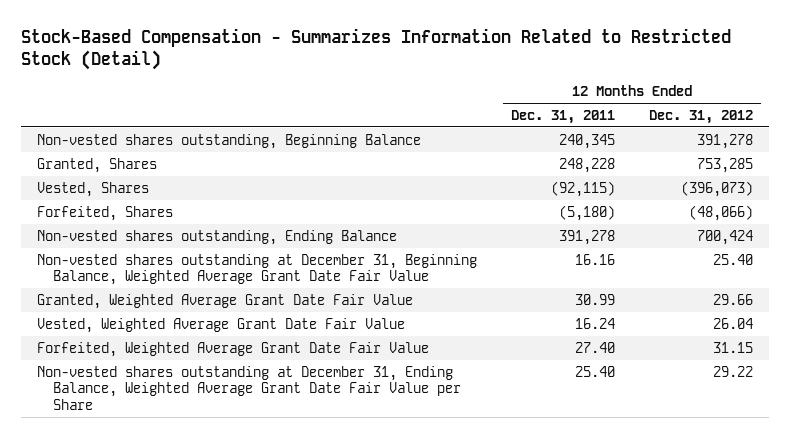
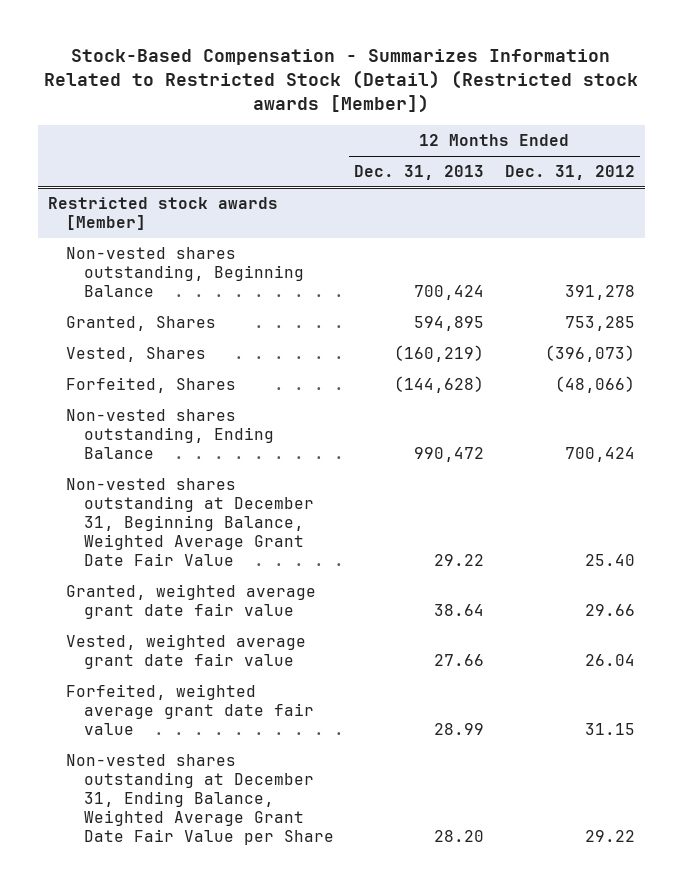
- Stock-Based Compensation - Summarizes Information Related to Restricted Stock (Detail)
+ Stock-Based Compensation - Summarizes Information Related to Restricted Stock (Detail) (Restricted stock awards [Member])
- | 12 Months Ended Dec. 31, 2011 | 12 Months Ended Dec. 31, 2012
+ | 12 Months Ended Dec. 31, 2013 | 12 Months Ended Dec. 31, 2012
+ Restricted stock awards [Member]
- Granted, Weighted Average Grant Date Fair Value | 30.99 | 29.66
- Vested, Weighted Average Grant Date Fair Value | 16.24 | 26.04
- Forfeited, Weighted Average Grant Date Fair Value | 27.40 | 31.15
+ Granted, weighted average grant date fair value | 38.64 | 29.66
+ Vested, weighted average grant date fair value | 27.66 | 26.04
+ Forfeited, weighted average grant date fair value | 28.99 | 31.15

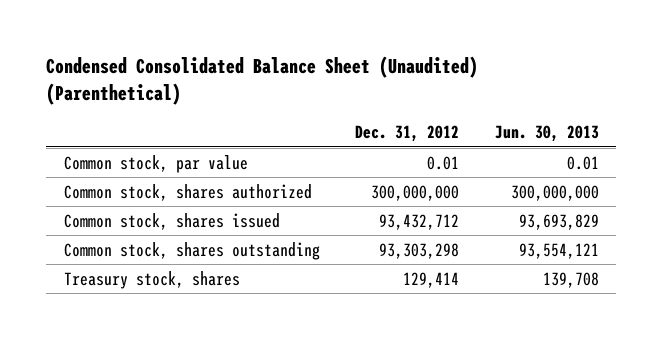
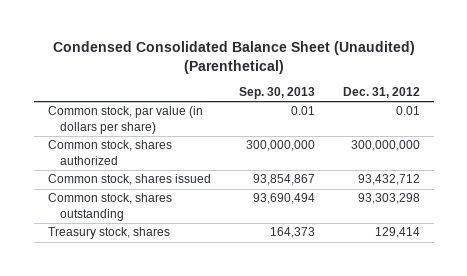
- | Dec. 31, 2012 | Jun. 30, 2013
+ | Sep. 30, 2013 | Dec. 31, 2012
- Common stock, par value | 0.01 | 0.01
+ Common stock, par value (in dollars per share) | 0.01 | 0.01

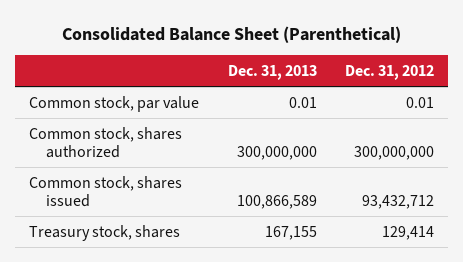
- Condensed Consolidated Balance Sheet (Unaudited) (Parenthetical)
+ Consolidated Balance Sheet (Parenthetical)
- | Sep. 30, 2013 | Dec. 31, 2012
+ | Dec. 31, 2013 | Dec. 31, 2012
- Common stock, par value (in dollars per share) | 0.01 | 0.01
+ Common stock, par value | 0.01 | 0.01
- Common stock, shares outstanding | 93,690,494 | 93,303,298

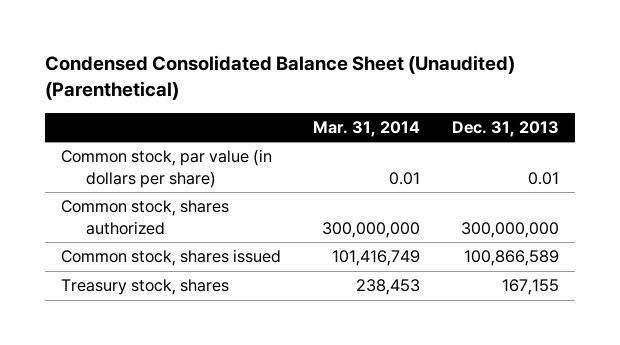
- Consolidated Balance Sheet (Parenthetical)
+ Condensed Consolidated Balance Sheet (Unaudited) (Parenthetical)
- | Dec. 31, 2013 | Dec. 31, 2012
+ | Mar. 31, 2014 | Dec. 31, 2013
- Common stock, par value | 0.01 | 0.01
+ Common stock, par value (in dollars per share) | 0.01 | 0.01

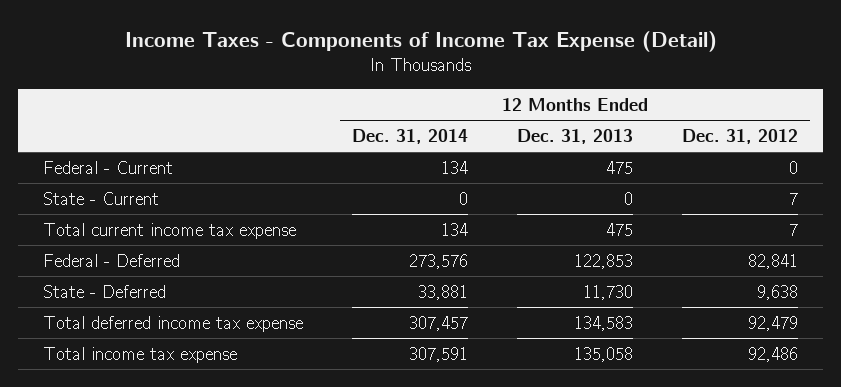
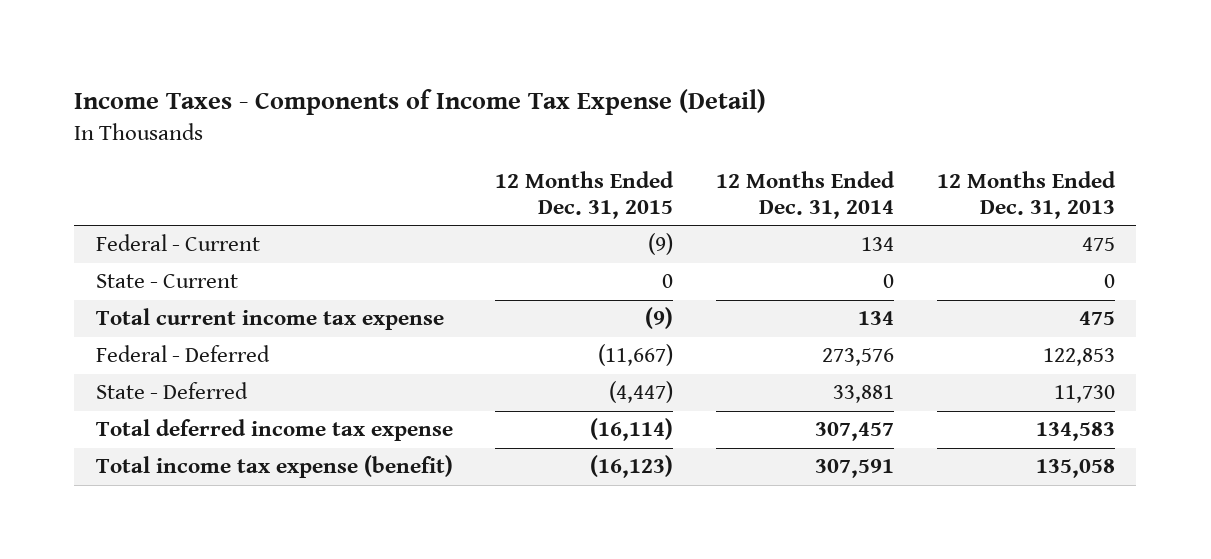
- | 12 Months Ended Dec. 31, 2014 | 12 Months Ended Dec. 31, 2013 | 12 Months Ended Dec. 31, 2012
+ | 12 Months Ended Dec. 31, 2015 | 12 Months Ended Dec. 31, 2014 | 12 Months Ended Dec. 31, 2013
- Total income tax expense | 307,591 | 135,058 | 92,486
+ Total income tax expense (benefit) | (16,123) | 307,591 | 135,058

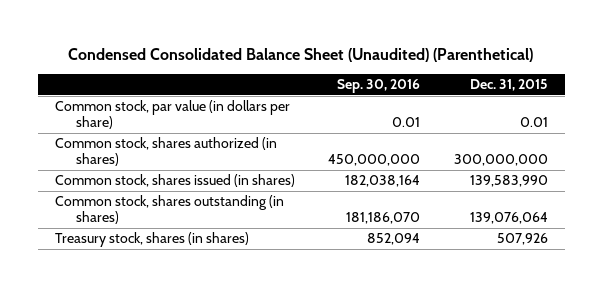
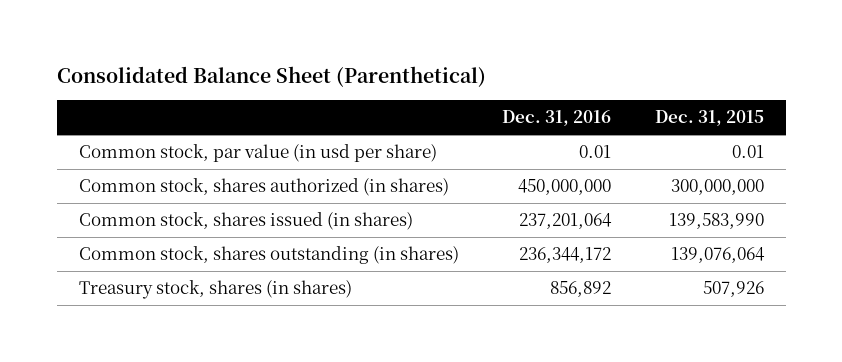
- Condensed Consolidated Balance Sheet (Unaudited) (Parenthetical)
+ Consolidated Balance Sheet (Parenthetical)
- | Sep. 30, 2016 | Dec. 31, 2015
+ | Dec. 31, 2016 | Dec. 31, 2015
- Common stock, par value (in dollars per share) | 0.01 | 0.01
+ Common stock, par value (in usd per share) | 0.01 | 0.01

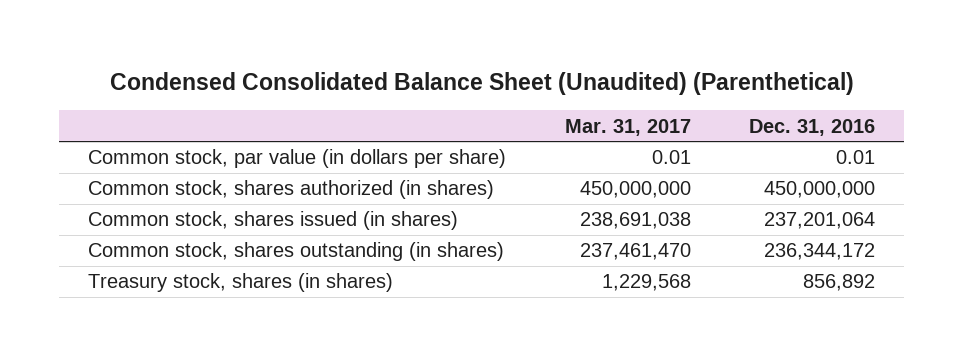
- Consolidated Balance Sheet (Parenthetical)
+ Condensed Consolidated Balance Sheet (Unaudited) (Parenthetical)
- | Dec. 31, 2016 | Dec. 31, 2015
+ | Mar. 31, 2017 | Dec. 31, 2016
- Common stock, par value (in usd per share) | 0.01 | 0.01
+ Common stock, par value (in dollars per share) | 0.01 | 0.01

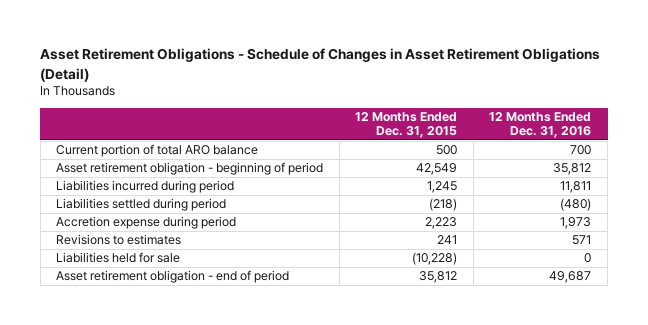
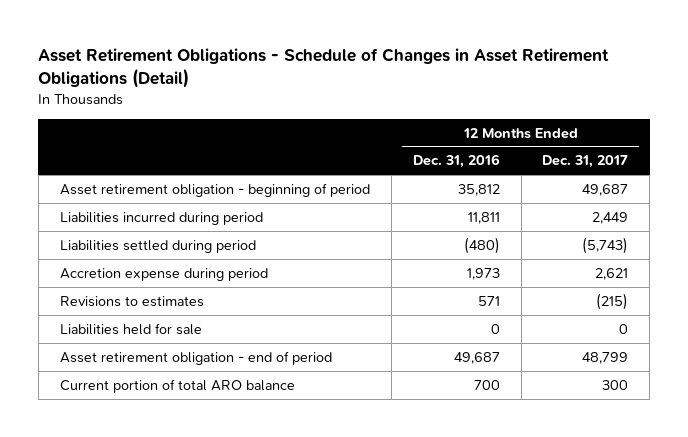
- | 12 Months Ended Dec. 31, 2015 | 12 Months Ended Dec. 31, 2016
+ | 12 Months Ended Dec. 31, 2016 | 12 Months Ended Dec. 31, 2017
moved down: Current portion of total ARO balance | 700 | 300

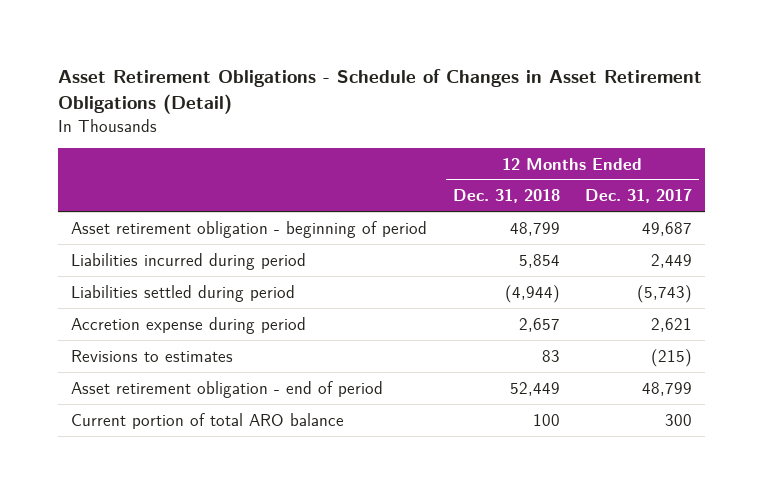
- | 12 Months Ended Dec. 31, 2016 | 12 Months Ended Dec. 31, 2017
+ | 12 Months Ended Dec. 31, 2018 | 12 Months Ended Dec. 31, 2017
- Liabilities held for sale | 0 | 0

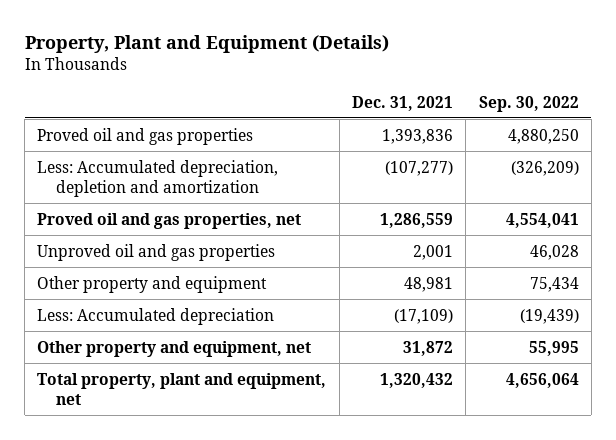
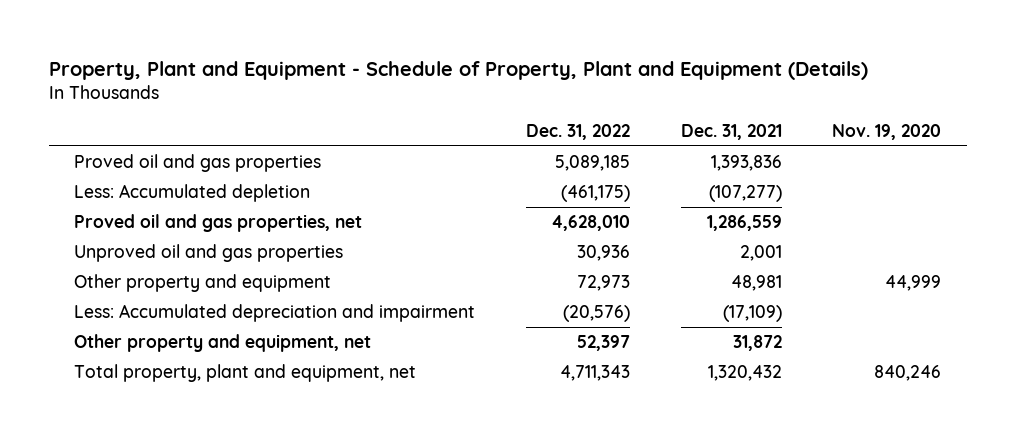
- Property, Plant and Equipment (Details)
+ Property, Plant and Equipment - Schedule of Property, Plant and Equipment (Details)
- | Dec. 31, 2021 | Sep. 30, 2022
+ | Dec. 31, 2022 | Dec. 31, 2021 | Nov. 19, 2020
- Less: Accumulated depreciation, depletion and amortization | (107,277) | (326,209)
+ Less: Accumulated depletion | (461,175) | (107,277) |
- Less: Accumulated depreciation | (17,109) | (19,439)
+ Less: Accumulated depreciation and impairment | (20,576) | (17,109) |

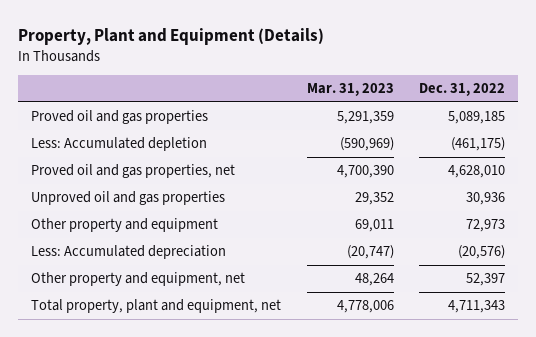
- Property, Plant and Equipment - Schedule of Property, Plant and Equipment (Details)
+ Property, Plant and Equipment (Details)
- | Dec. 31, 2022 | Dec. 31, 2021 | Nov. 19, 2020
+ | Mar. 31, 2023 | Dec. 31, 2022
- Less: Accumulated depreciation and impairment | (20,576) | (17,109) |
+ Less: Accumulated depreciation | (20,747) | (20,576)

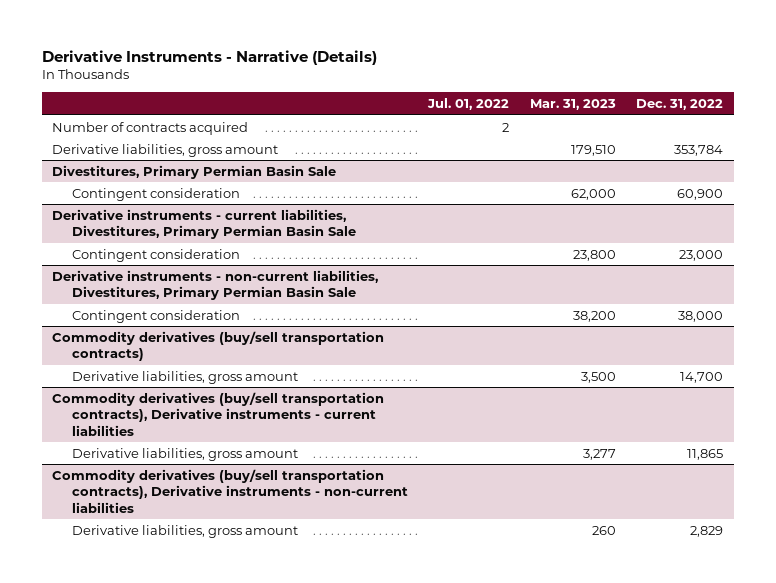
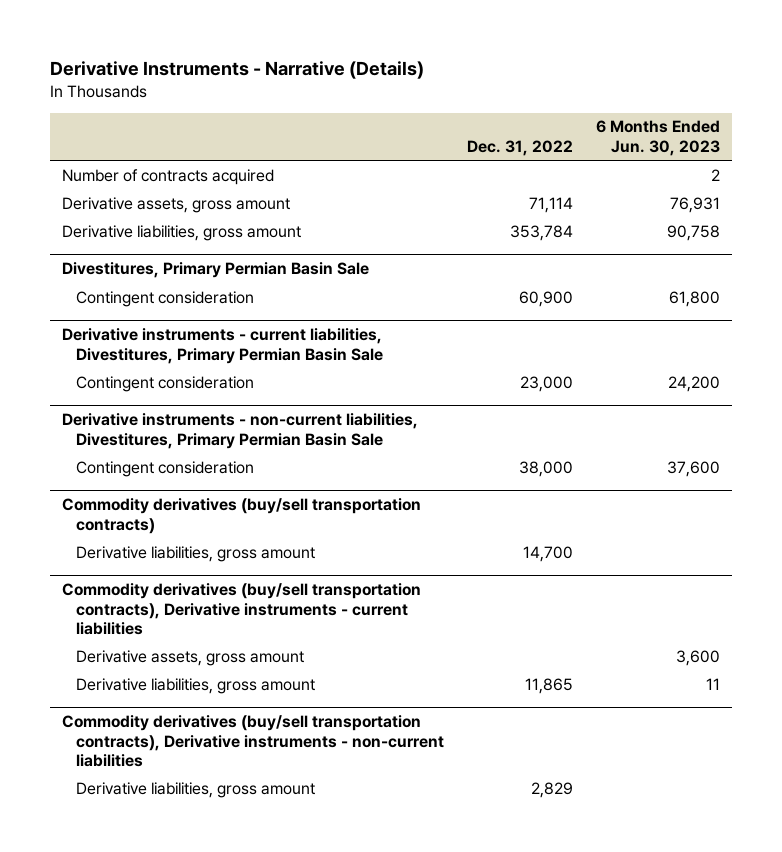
- | Jul. 01, 2022 | Mar. 31, 2023 | Dec. 31, 2022
+ | Dec. 31, 2022 | 6 Months Ended Jun. 30, 2023
+ Derivative assets, gross amount | 71,114 | 76,931
@ Commodity derivatives (buy/sell transportation contracts), Derivative instruments - current liabilities
+ Derivative assets, gross amount | | 3,600

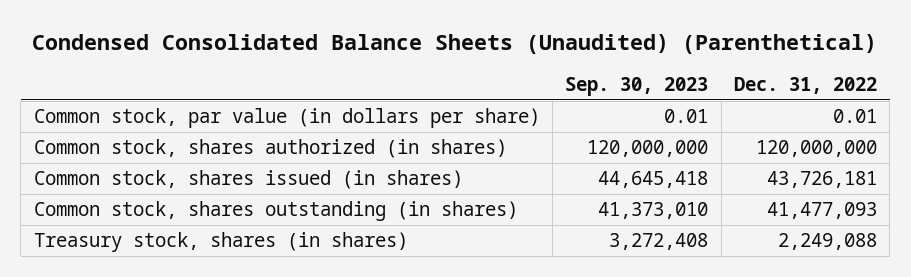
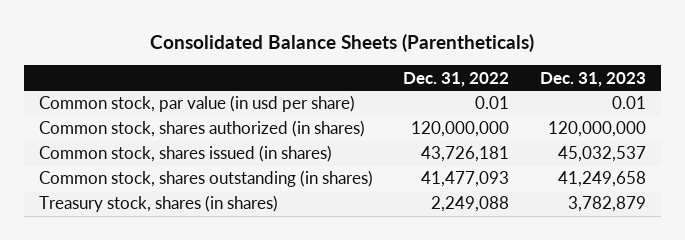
- Condensed Consolidated Balance Sheets (Unaudited) (Parenthetical)
+ Consolidated Balance Sheets (Parentheticals)
- | Sep. 30, 2023 | Dec. 31, 2022
+ | Dec. 31, 2022 | Dec. 31, 2023
- Common stock, par value (in dollars per share) | 0.01 | 0.01
+ Common stock, par value (in usd per share) | 0.01 | 0.01

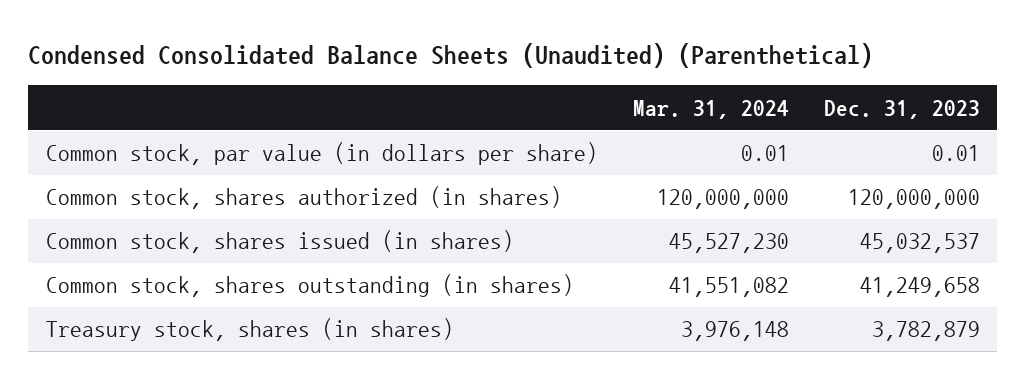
- Consolidated Balance Sheets (Parentheticals)
+ Condensed Consolidated Balance Sheets (Unaudited) (Parenthetical)
- | Dec. 31, 2022 | Dec. 31, 2023
+ | Mar. 31, 2024 | Dec. 31, 2023
- Common stock, par value (in usd per share) | 0.01 | 0.01
+ Common stock, par value (in dollars per share) | 0.01 | 0.01

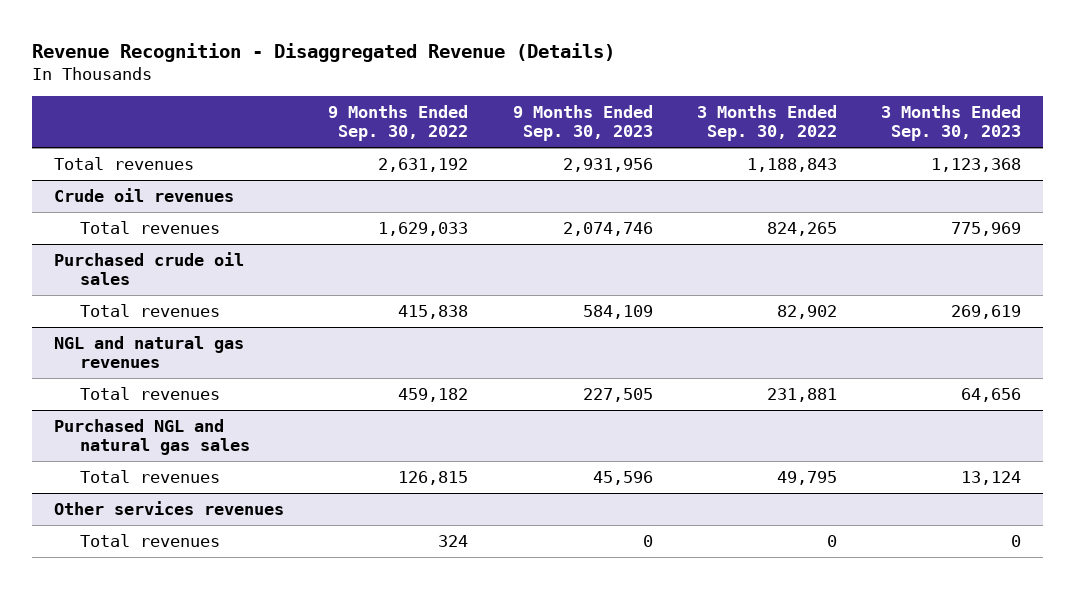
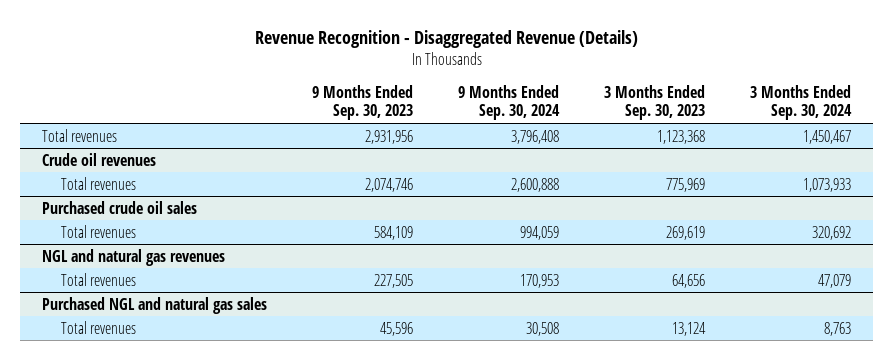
- | 9 Months Ended Sep. 30, 2022 | 9 Months Ended Sep. 30, 2023 | 3 Months Ended Sep. 30, 2022 | 3 Months Ended Sep. 30, 2023
+ | 9 Months Ended Sep. 30, 2023 | 9 Months Ended Sep. 30, 2024 | 3 Months Ended Sep. 30, 2023 | 3 Months Ended Sep. 30, 2024
- Other services revenues
- Total revenues | 324 | 0 | 0 | 0

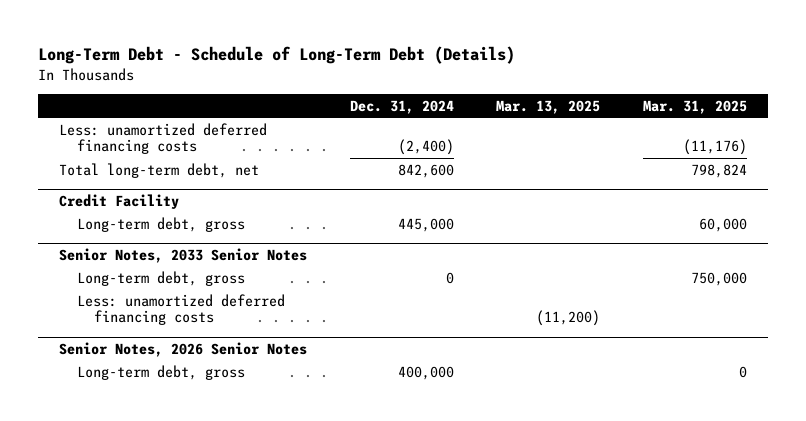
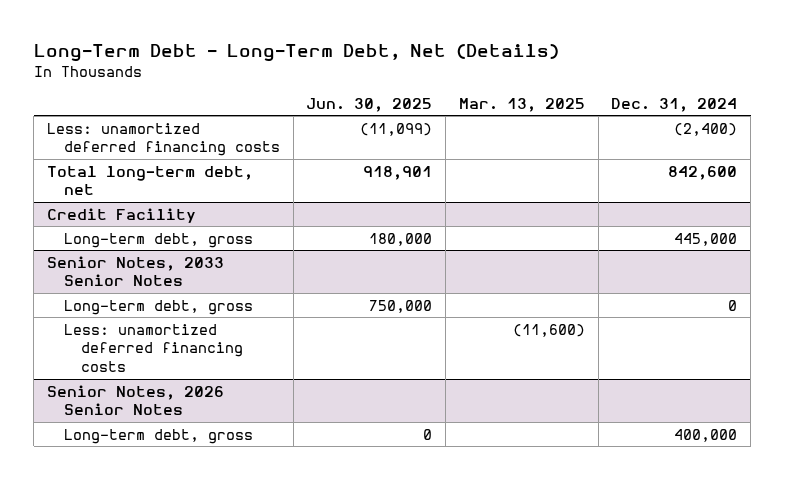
- Long-Term Debt - Schedule of Long-Term Debt (Details)
+ Long-Term Debt - Long-Term Debt, Net (Details)
- | Dec. 31, 2024 | Mar. 13, 2025 | Mar. 31, 2025
+ | Jun. 30, 2025 | Mar. 13, 2025 | Dec. 31, 2024
@ Senior Notes, 2033 Senior Notes
- Less: unamortized deferred financing costs | | (11,200) |
+ Less: unamortized deferred financing costs | | (11,600) |

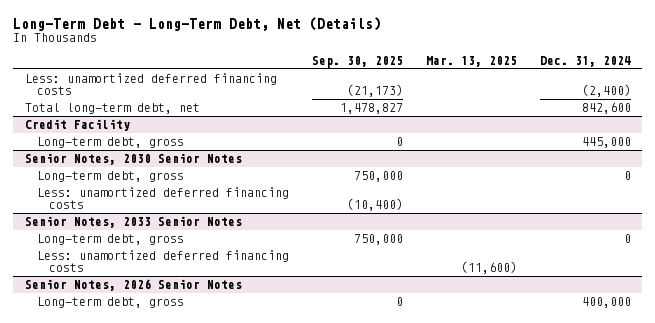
- | Jun. 30, 2025 | Mar. 13, 2025 | Dec. 31, 2024
+ | Sep. 30, 2025 | Mar. 13, 2025 | Dec. 31, 2024
+ Senior Notes, 2030 Senior Notes
+ Long-term debt, gross | 750,000 | | 0
+ Less: unamortized deferred financing costs | (10,400) | |

